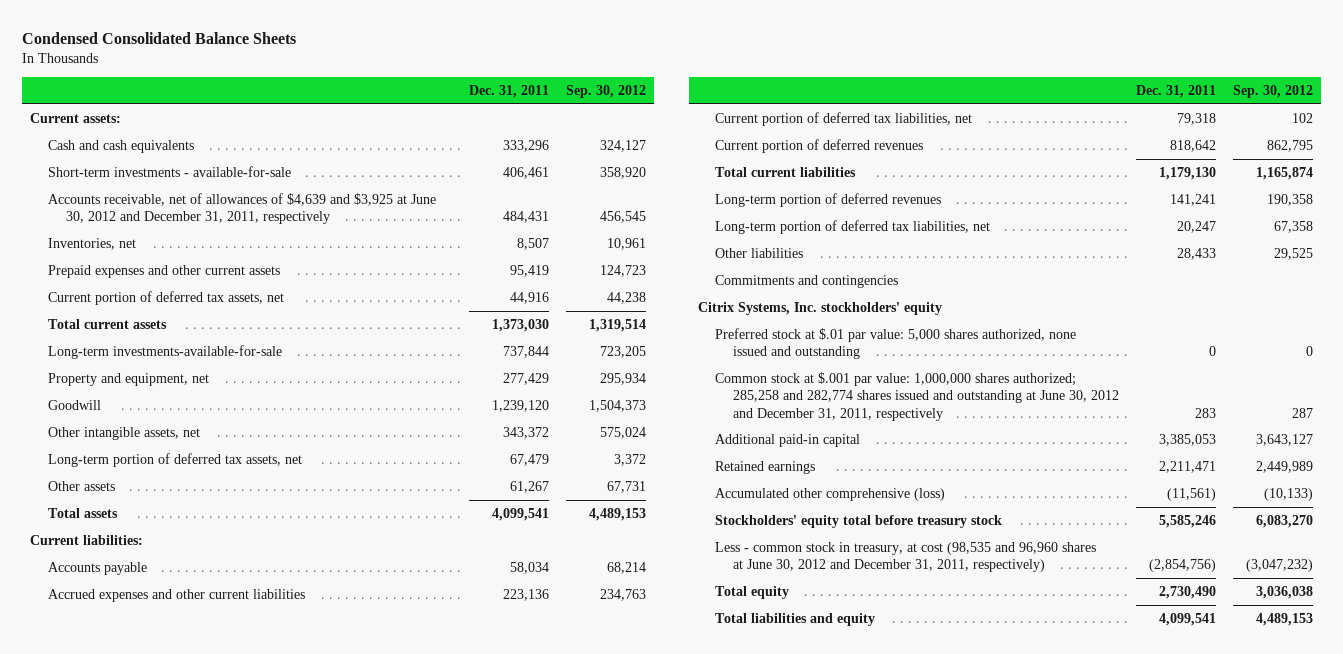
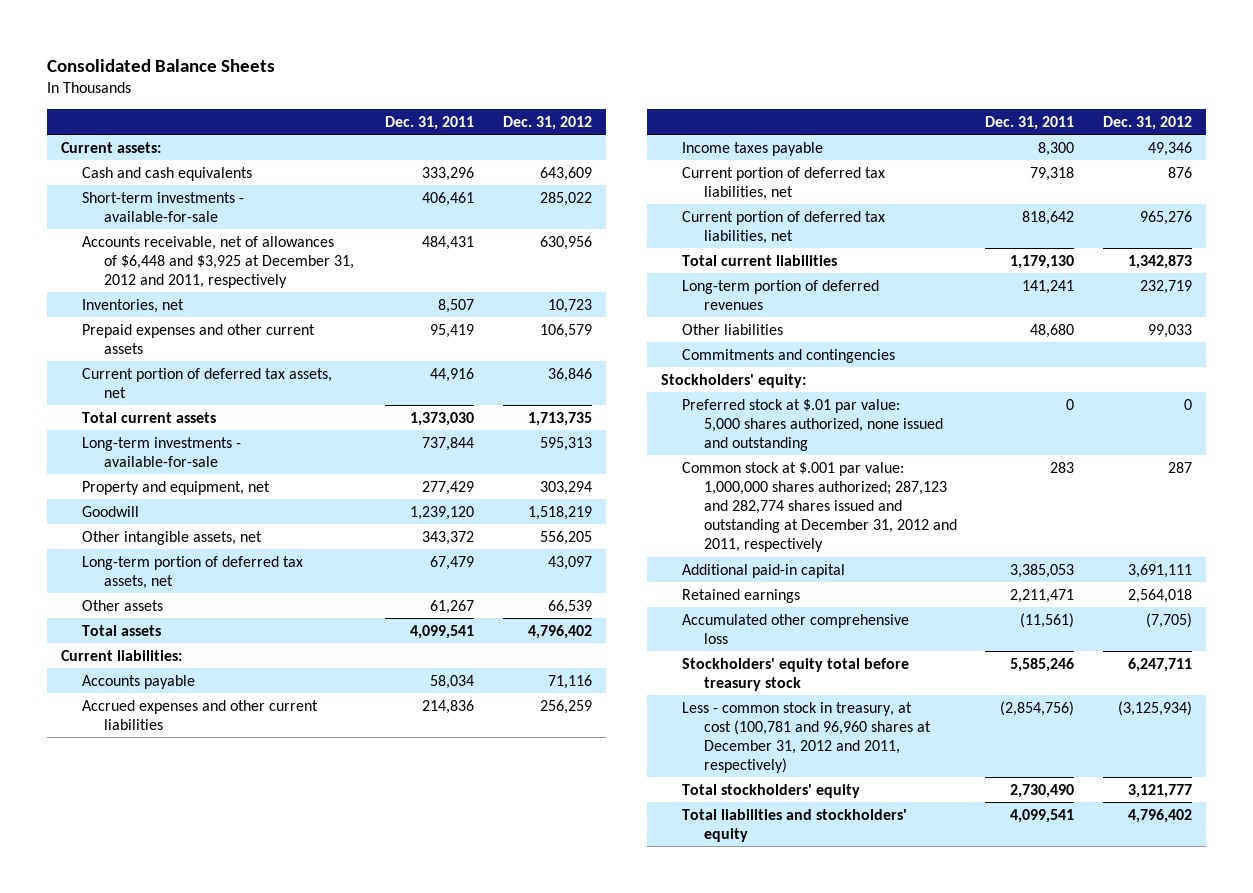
- Condensed Consolidated Balance Sheets
+ Consolidated Balance Sheets
- | Dec. 31, 2011 | Sep. 30, 2012
+ | Dec. 31, 2011 | Dec. 31, 2012
- Accounts receivable, net of allowances of $4,639 and $3,925 at June 30, 2012 and December 31, 2011, respectively | 484,431 | 456,545
+ Accounts receivable, net of allowances of $6,448 and $3,925 at December 31, 2012 and 2011, respectively | 484,431 | 630,956
- Long-term investments-available-for-sale | 737,844 | 723,205
+ Long-term investments - available-for-sale | 737,844 | 595,313
- Accrued expenses and other current liabilities | 223,136 | 234,763
+ Accrued expenses and other current liabilities | 214,836 | 256,259
+ Income taxes payable | 8,300 | 49,346
- Current portion of deferred revenues | 818,642 | 862,795
+ Current portion of deferred tax liabilities, net | 818,642 | 965,276
- Long-term portion of deferred tax liabilities, net | 20,247 | 67,358
- Other liabilities | 28,433 | 29,525
+ Other liabilities | 48,680 | 99,033
- Citrix Systems, Inc. stockholders' equity
+ Stockholders' equity:
- Common stock at $.001 par value: 1,000,000 shares authorized; 285,258 and 282,774 shares issued and outstanding at June 30, 2012 and December 31, 2011, respectively | 283 | 287
+ Common stock at $.001 par value: 1,000,000 shares authorized; 287,123 and 282,774 shares issued and outstanding at December 31, 2012 and 2011, respectively | 283 | 287
- Accumulated other comprehensive (loss) | (11,561) | (10,133)
+ Accumulated other comprehensive loss | (11,561) | (7,705)
- Less - common stock in treasury, at cost (98,535 and 96,960 shares at June 30, 2012 and December 31, 2011, respectively) | (2,854,756) | (3,047,232)
- Total equity | 2,730,490 | 3,036,038
- Total liabilities and equity | 4,099,541 | 4,489,153
+ Less - common stock in treasury, at cost (100,781 and 96,960 shares at December 31, 2012 and 2011, respectively) | (2,854,756) | (3,125,934)
+ Total stockholders' equity | 2,730,490 | 3,121,777
+ Total liabilities and stockholders' equity | 4,099,541 | 4,796,402

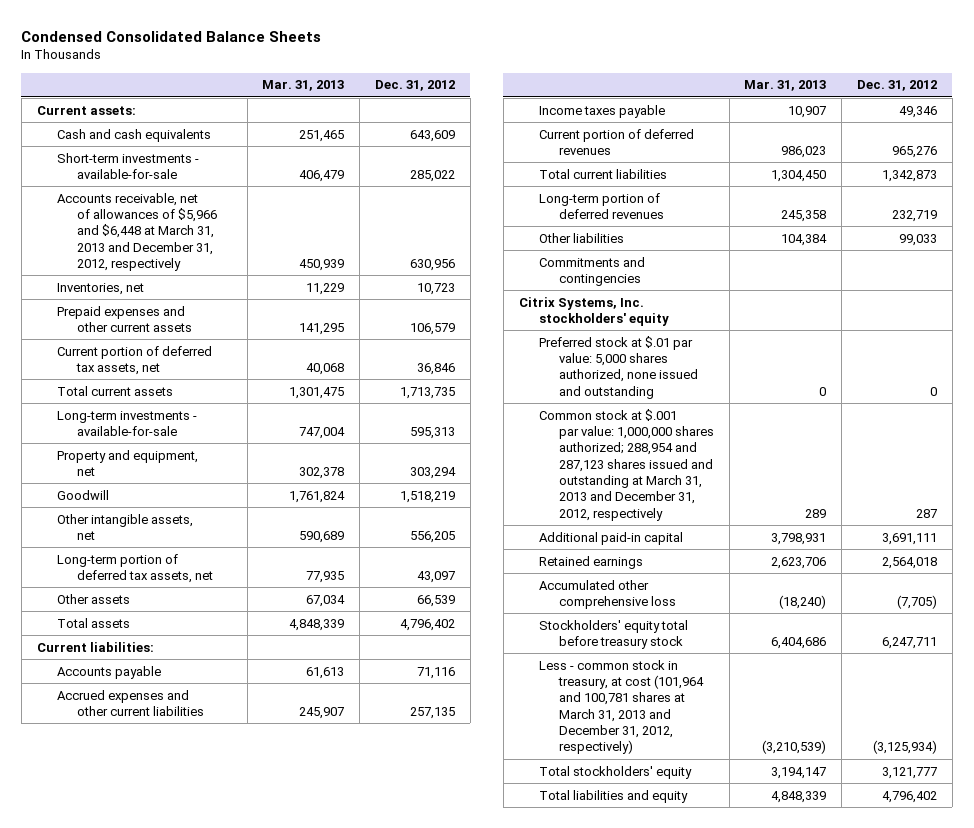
- Consolidated Balance Sheets
+ Condensed Consolidated Balance Sheets
- | Dec. 31, 2011 | Dec. 31, 2012
+ | Mar. 31, 2013 | Dec. 31, 2012
- Accounts receivable, net of allowances of $6,448 and $3,925 at December 31, 2012 and 2011, respectively | 484,431 | 630,956
+ Accounts receivable, net of allowances of $5,966 and $6,448 at March 31, 2013 and December 31, 2012, respectively | 450,939 | 630,956
- Accrued expenses and other current liabilities | 214,836 | 256,259
+ Accrued expenses and other current liabilities | 245,907 | 257,135
- Current portion of deferred tax liabilities, net | 79,318 | 876
- Current portion of deferred tax liabilities, net | 818,642 | 965,276
+ Current portion of deferred revenues | 986,023 | 965,276
- Stockholders' equity:
+ Citrix Systems, Inc. stockholders' equity
- Common stock at $.001 par value: 1,000,000 shares authorized; 287,123 and 282,774 shares issued and outstanding at December 31, 2012 and 2011, respectively | 283 | 287
+ Common stock at $.001 par value: 1,000,000 shares authorized; 288,954 and 287,123 shares issued and outstanding at March 31, 2013 and December 31, 2012, respectively | 289 | 287
- Less - common stock in treasury, at cost (100,781 and 96,960 shares at December 31, 2012 and 2011, respectively) | (2,854,756) | (3,125,934)
+ Less - common stock in treasury, at cost (101,964 and 100,781 shares at March 31, 2013 and December 31, 2012, respectively) | (3,210,539) | (3,125,934)
- Total liabilities and stockholders' equity | 4,099,541 | 4,796,402
+ Total liabilities and equity | 4,848,339 | 4,796,402

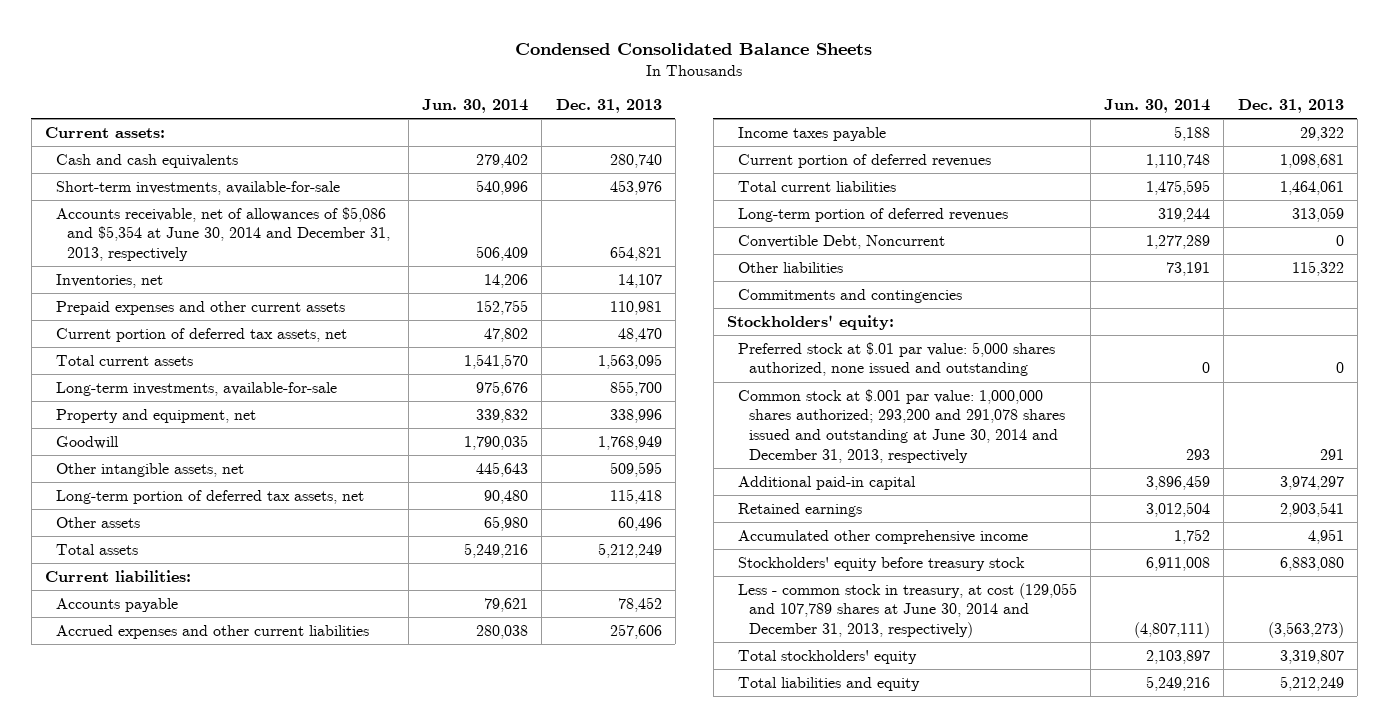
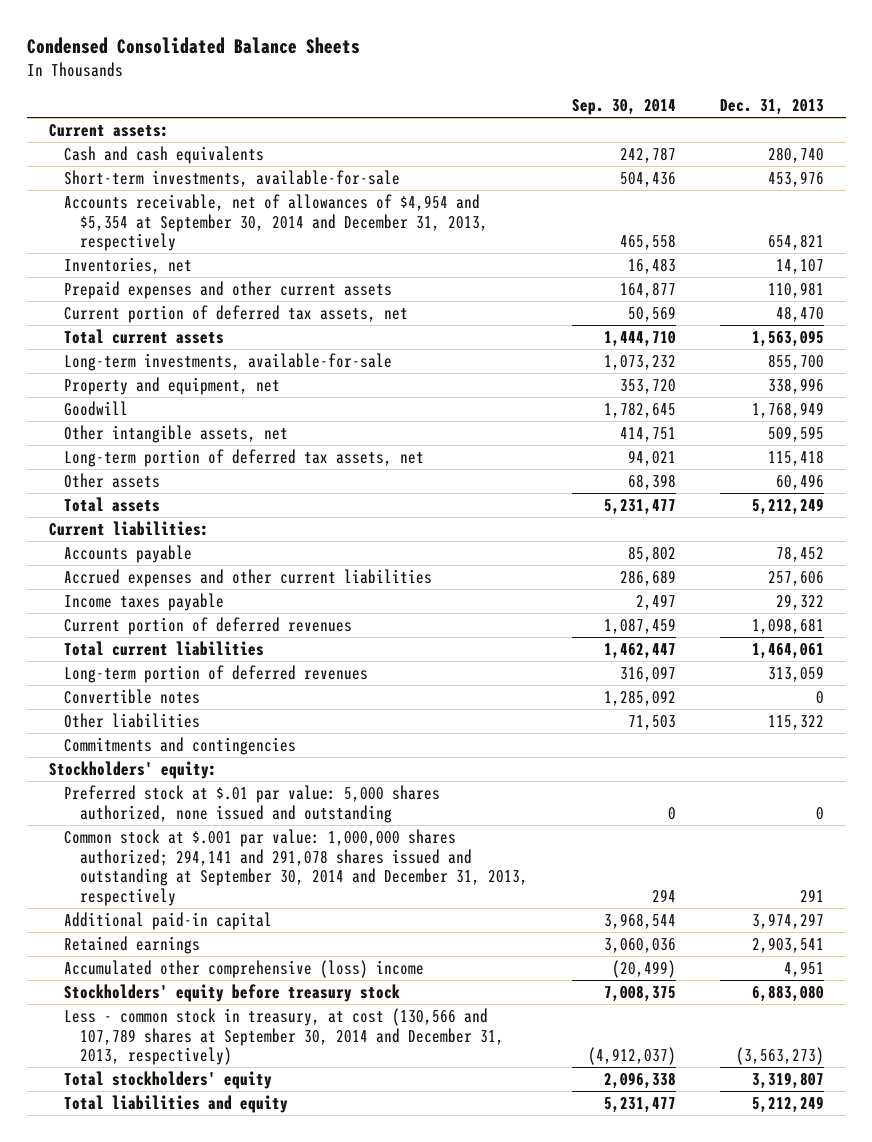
- | Jun. 30, 2014 | Dec. 31, 2013
+ | Sep. 30, 2014 | Dec. 31, 2013
- Accounts receivable, net of allowances of $5,086 and $5,354 at June 30, 2014 and December 31, 2013, respectively | 506,409 | 654,821
+ Accounts receivable, net of allowances of $4,954 and $5,354 at September 30, 2014 and December 31, 2013, respectively | 465,558 | 654,821
- Convertible Debt, Noncurrent | 1,277,289 | 0
+ Convertible notes | 1,285,092 | 0
- Common stock at $.001 par value: 1,000,000 shares authorized; 293,200 and 291,078 shares issued and outstanding at June 30, 2014 and December 31, 2013, respectively | 293 | 291
+ Common stock at $.001 par value: 1,000,000 shares authorized; 294,141 and 291,078 shares issued and outstanding at September 30, 2014 and December 31, 2013, respectively | 294 | 291
- Accumulated other comprehensive income | 1,752 | 4,951
+ Accumulated other comprehensive (loss) income | (20,499) | 4,951
- Less - common stock in treasury, at cost (129,055 and 107,789 shares at June 30, 2014 and December 31, 2013, respectively) | (4,807,111) | (3,563,273)
+ Less - common stock in treasury, at cost (130,566 and 107,789 shares at September 30, 2014 and December 31, 2013, respectively) | (4,912,037) | (3,563,273)

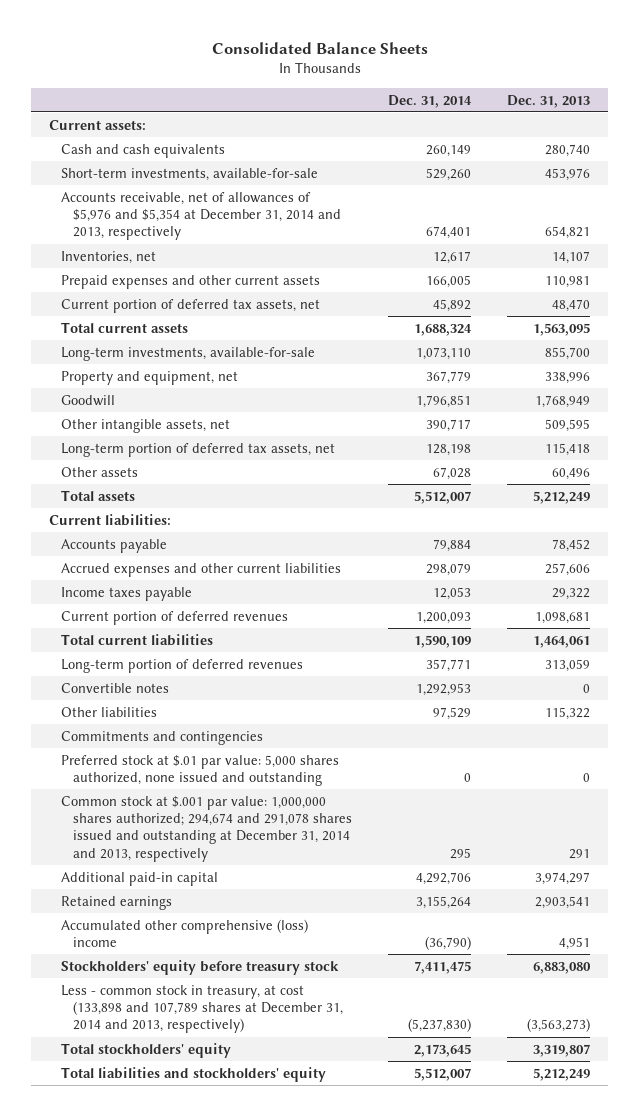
- Condensed Consolidated Balance Sheets
+ Consolidated Balance Sheets
- | Sep. 30, 2014 | Dec. 31, 2013
+ | Dec. 31, 2014 | Dec. 31, 2013
- Accounts receivable, net of allowances of $4,954 and $5,354 at September 30, 2014 and December 31, 2013, respectively | 465,558 | 654,821
+ Accounts receivable, net of allowances of $5,976 and $5,354 at December 31, 2014 and 2013, respectively | 674,401 | 654,821
- Stockholders' equity:
- Common stock at $.001 par value: 1,000,000 shares authorized; 294,141 and 291,078 shares issued and outstanding at September 30, 2014 and December 31, 2013, respectively | 294 | 291
+ Common stock at $.001 par value: 1,000,000 shares authorized; 294,674 and 291,078 shares issued and outstanding at December 31, 2014 and 2013, respectively | 295 | 291
- Less - common stock in treasury, at cost (130,566 and 107,789 shares at September 30, 2014 and December 31, 2013, respectively) | (4,912,037) | (3,563,273)
+ Less - common stock in treasury, at cost (133,898 and 107,789 shares at December 31, 2014 and 2013, respectively) | (5,237,830) | (3,563,273)
- Total liabilities and equity | 5,231,477 | 5,212,249
+ Total liabilities and stockholders' equity | 5,512,007 | 5,212,249

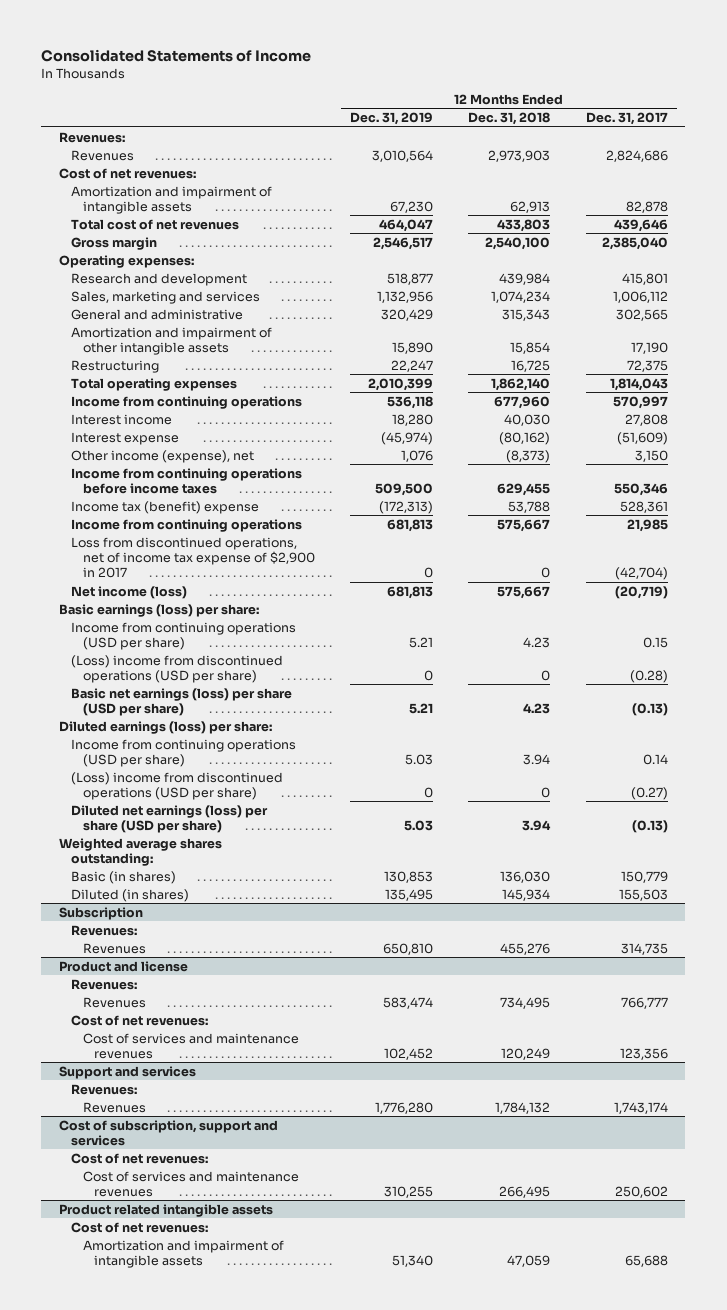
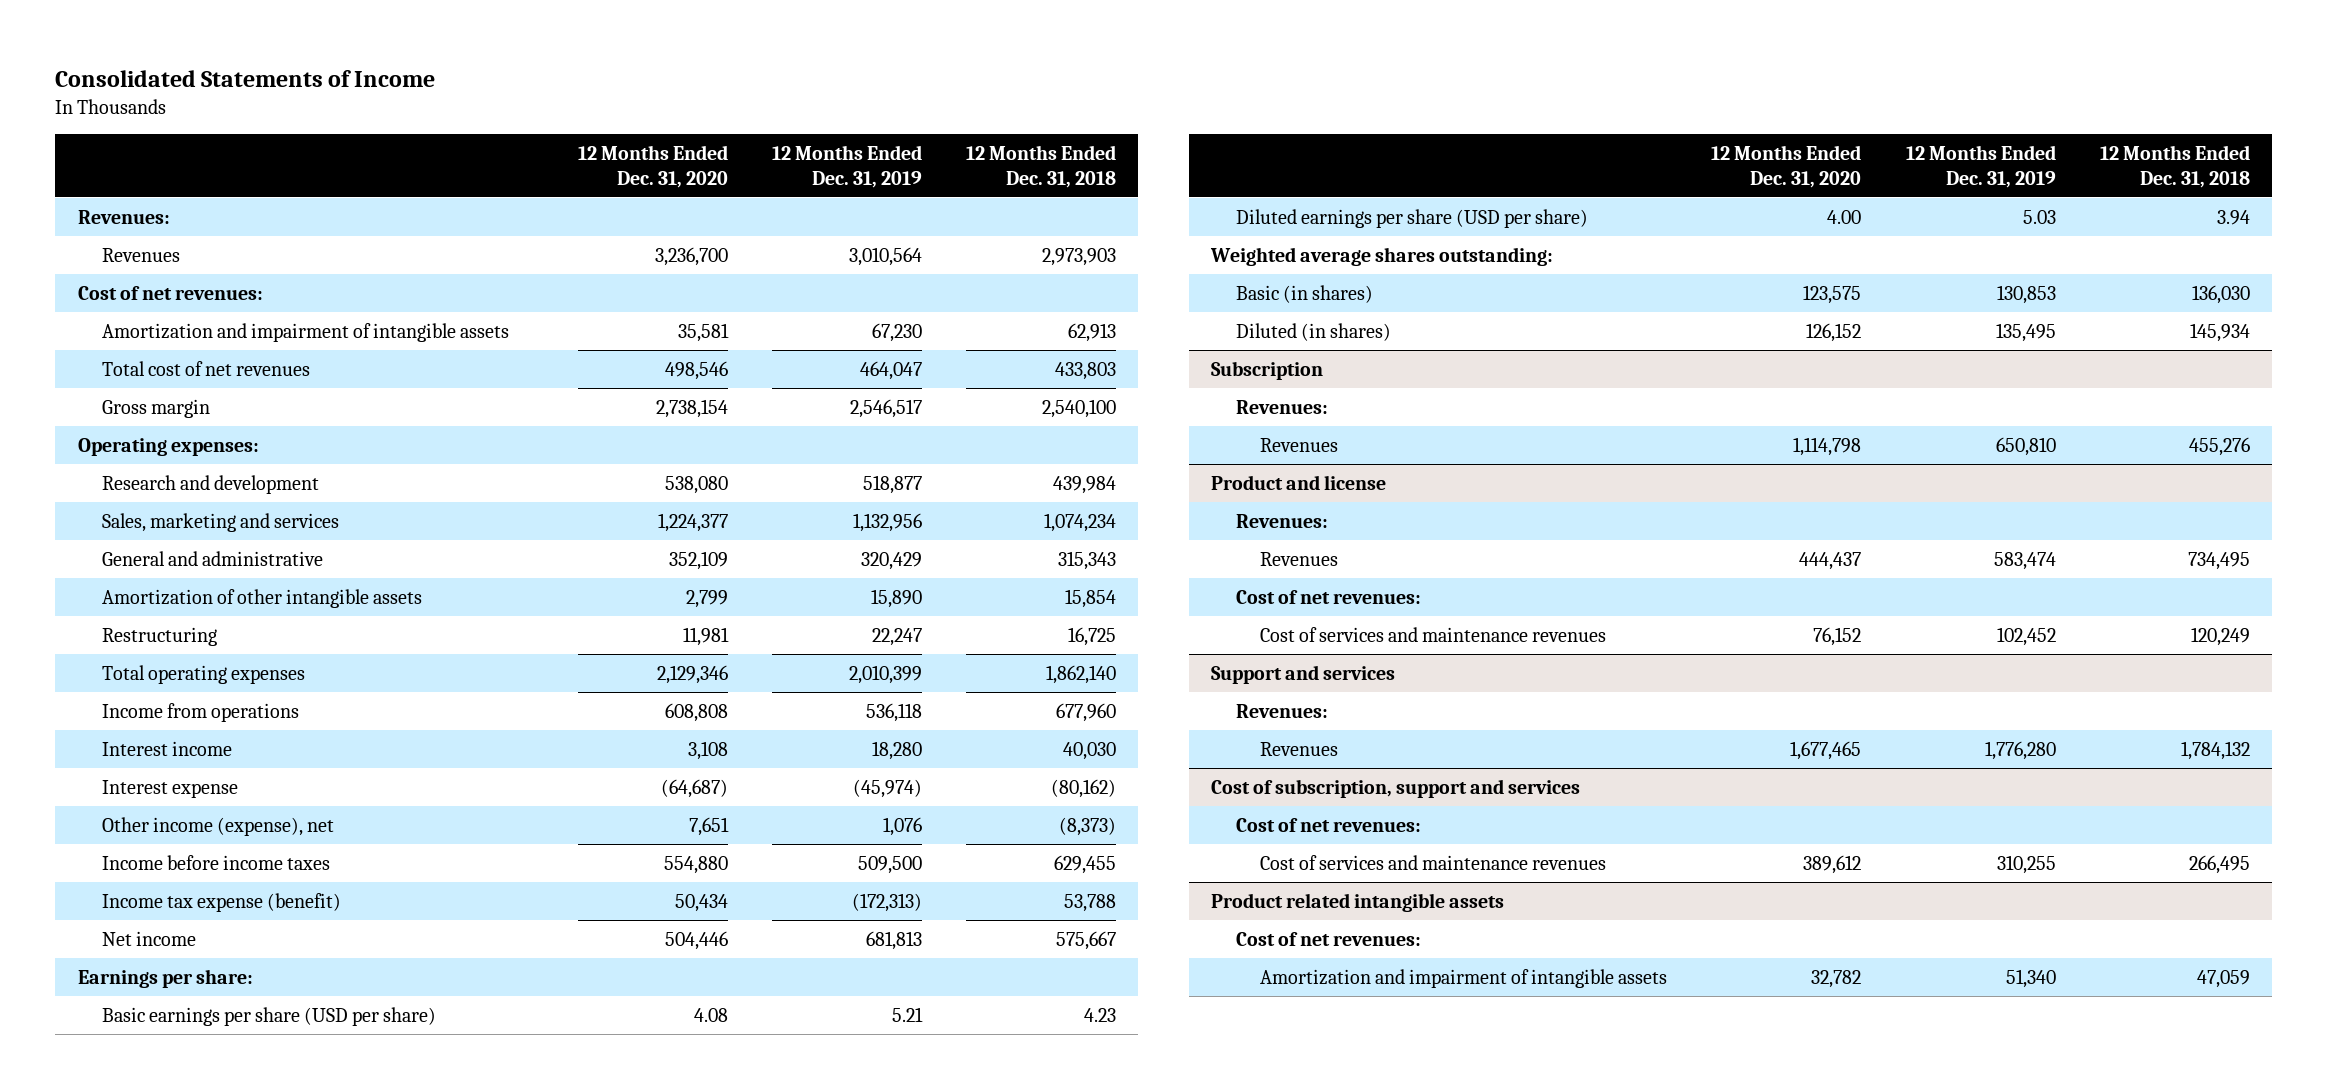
- | 12 Months Ended Dec. 31, 2019 | 12 Months Ended Dec. 31, 2018 | 12 Months Ended Dec. 31, 2017
+ | 12 Months Ended Dec. 31, 2020 | 12 Months Ended Dec. 31, 2019 | 12 Months Ended Dec. 31, 2018
- Amortization and impairment of other intangible assets | 15,890 | 15,854 | 17,190
+ Amortization of other intangible assets | 2,799 | 15,890 | 15,854
- Income from continuing operations | 536,118 | 677,960 | 570,997
+ Income from operations | 608,808 | 536,118 | 677,960
- Income from continuing operations before income taxes | 509,500 | 629,455 | 550,346
- Income tax (benefit) expense | (172,313) | 53,788 | 528,361
- Income from continuing operations | 681,813 | 575,667 | 21,985
- Loss from discontinued operations, net of income tax expense of $2,900 in 2017 | 0 | 0 | (42,704)
- Net income (loss) | 681,813 | 575,667 | (20,719)
- Basic earnings (loss) per share:
- Income from continuing operations (USD per share) | 5.21 | 4.23 | 0.15
- (Loss) income from discontinued operations (USD per share) | 0 | 0 | (0.28)
- Basic net earnings (loss) per share (USD per share) | 5.21 | 4.23 | (0.13)
- Diluted earnings (loss) per share:
- Income from continuing operations (USD per share) | 5.03 | 3.94 | 0.14
- (Loss) income from discontinued operations (USD per share) | 0 | 0 | (0.27)
- Diluted net earnings (loss) per share (USD per share) | 5.03 | 3.94 | (0.13)
+ Income before income taxes | 554,880 | 509,500 | 629,455
+ Income tax expense (benefit) | 50,434 | (172,313) | 53,788
+ Net income | 504,446 | 681,813 | 575,667
+ Earnings per share:
+ Basic earnings per share (USD per share) | 4.08 | 5.21 | 4.23
+ Diluted earnings per share (USD per share) | 4.00 | 5.03 | 3.94

